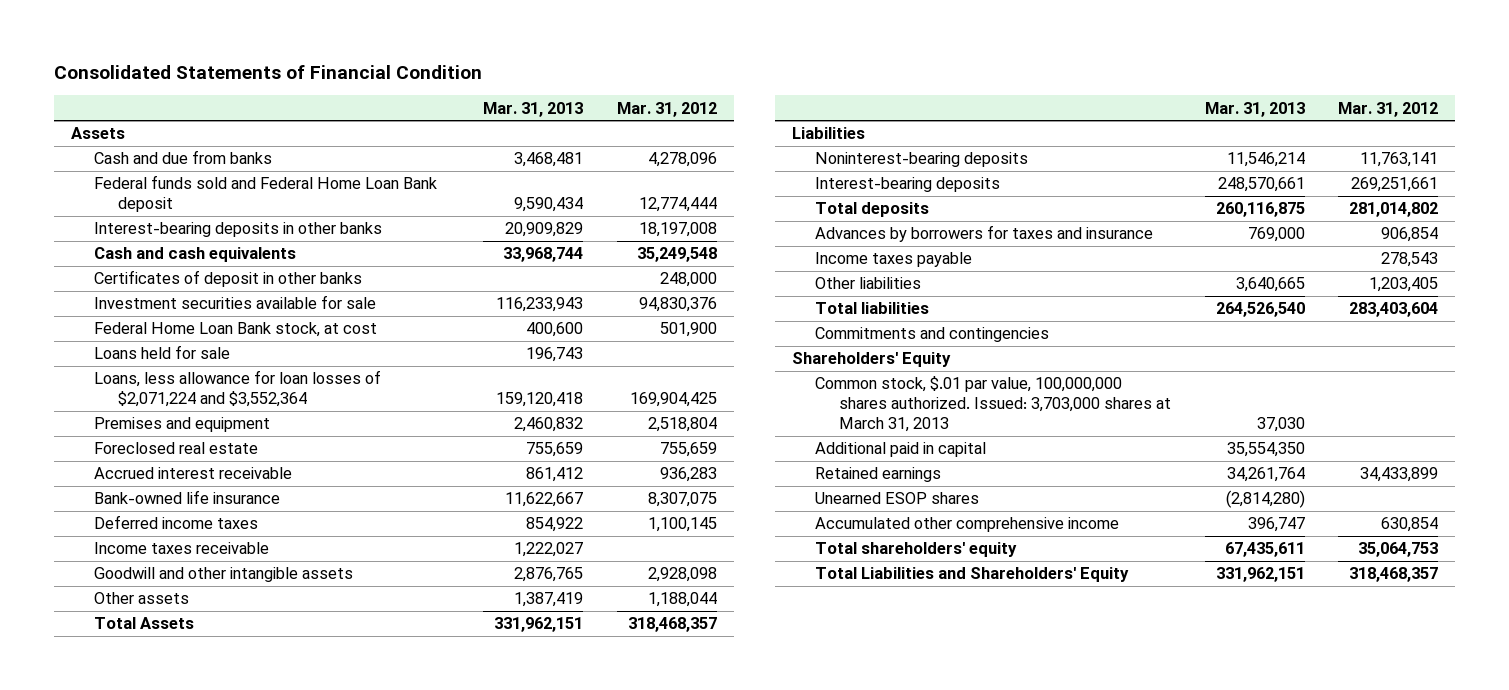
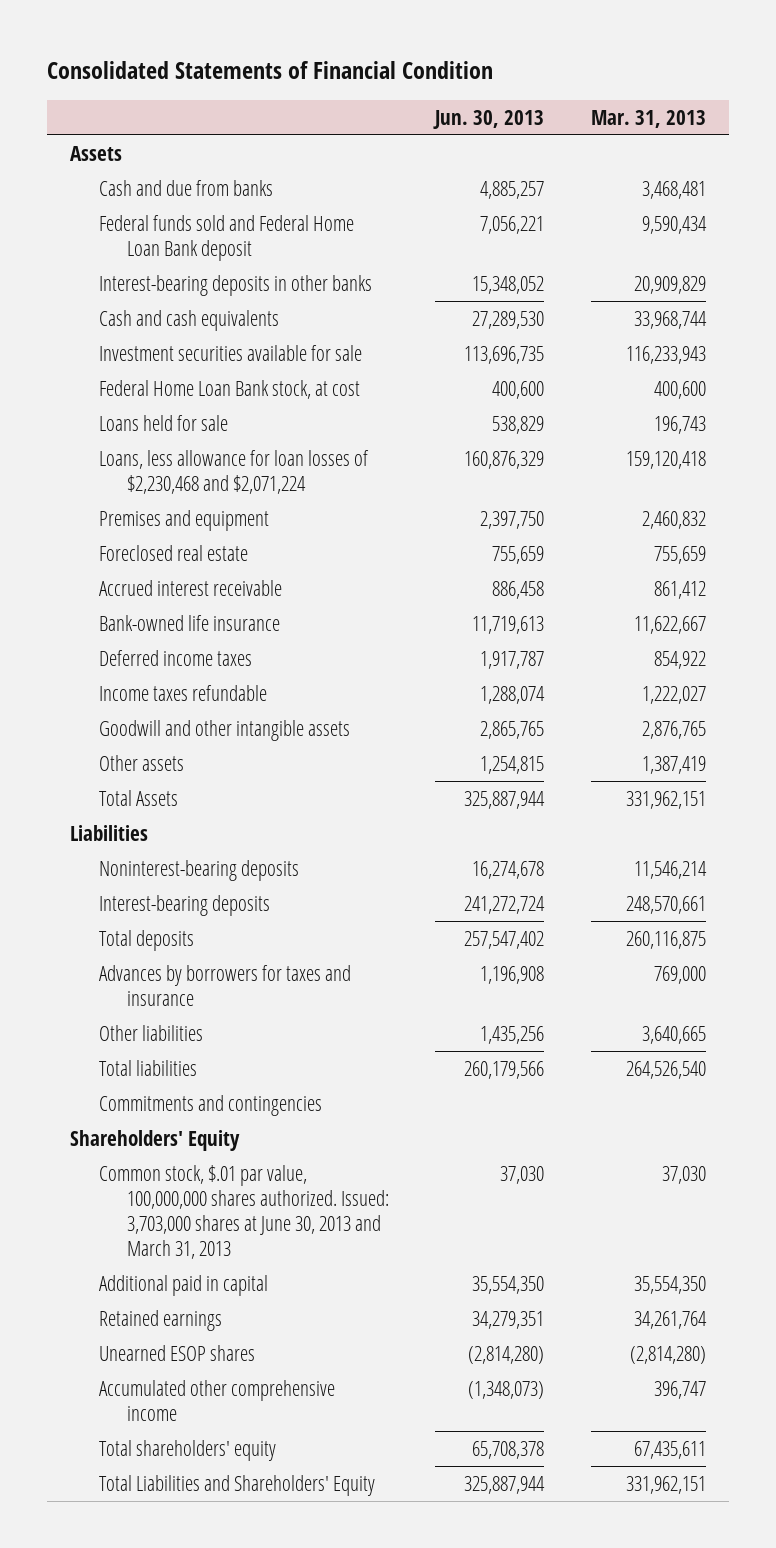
- | Mar. 31, 2013 | Mar. 31, 2012
+ | Jun. 30, 2013 | Mar. 31, 2013
- Certificates of deposit in other banks | | 248,000
- Loans, less allowance for loan losses of $2,071,224 and $3,552,364 | 159,120,418 | 169,904,425
+ Loans, less allowance for loan losses of $2,230,468 and $2,071,224 | 160,876,329 | 159,120,418
- Income taxes receivable | 1,222,027 |
+ Income taxes refundable | 1,288,074 | 1,222,027
- Income taxes payable | | 278,543
- Common stock, $.01 par value, 100,000,000 shares authorized. Issued: 3,703,000 shares at March 31, 2013 | 37,030 |
+ Common stock, $.01 par value, 100,000,000 shares authorized. Issued: 3,703,000 shares at June 30, 2013 and March 31, 2013 | 37,030 | 37,030

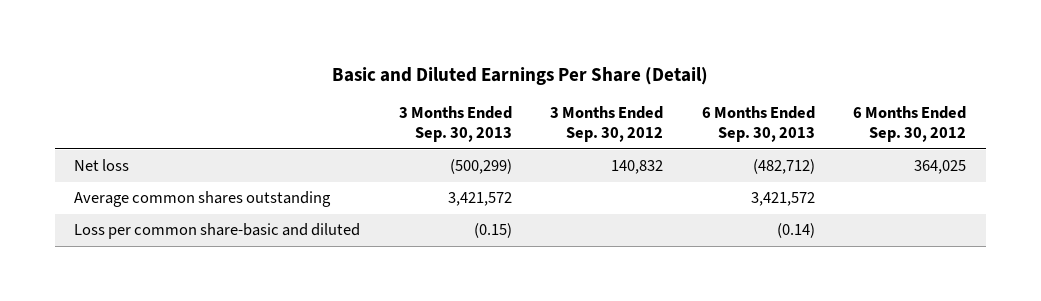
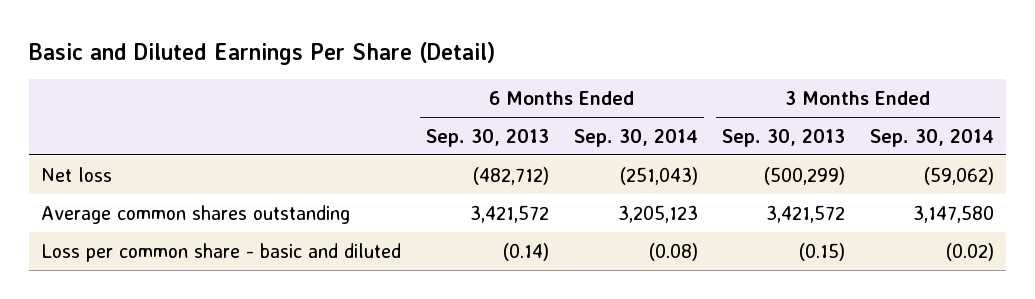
- | 3 Months Ended Sep. 30, 2013 | 3 Months Ended Sep. 30, 2012 | 6 Months Ended Sep. 30, 2013 | 6 Months Ended Sep. 30, 2012
+ | 6 Months Ended Sep. 30, 2013 | 6 Months Ended Sep. 30, 2014 | 3 Months Ended Sep. 30, 2013 | 3 Months Ended Sep. 30, 2014
- Loss per common share-basic and diluted | (0.15) | | (0.14) |
+ Loss per common share - basic and diluted | (0.14) | (0.08) | (0.15) | (0.02)

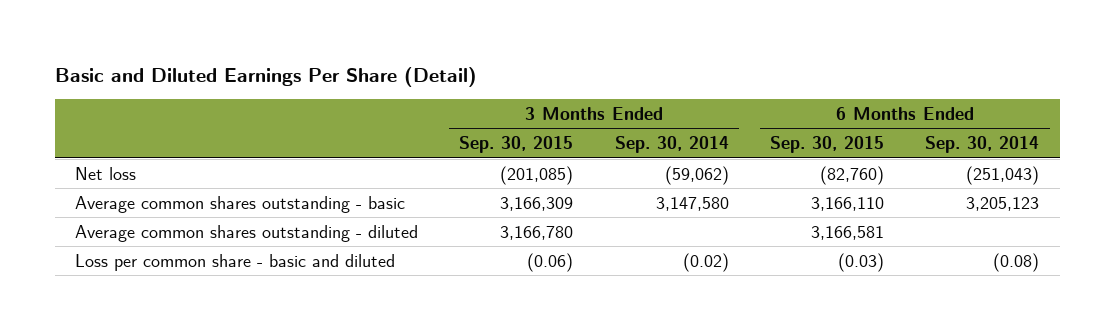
- | 6 Months Ended Sep. 30, 2013 | 6 Months Ended Sep. 30, 2014 | 3 Months Ended Sep. 30, 2013 | 3 Months Ended Sep. 30, 2014
+ | 3 Months Ended Sep. 30, 2015 | 3 Months Ended Sep. 30, 2014 | 6 Months Ended Sep. 30, 2015 | 6 Months Ended Sep. 30, 2014
- Average common shares outstanding | 3,421,572 | 3,205,123 | 3,421,572 | 3,147,580
+ Average common shares outstanding - basic | 3,166,309 | 3,147,580 | 3,166,110 | 3,205,123
+ Average common shares outstanding - diluted | 3,166,780 | | 3,166,581 |

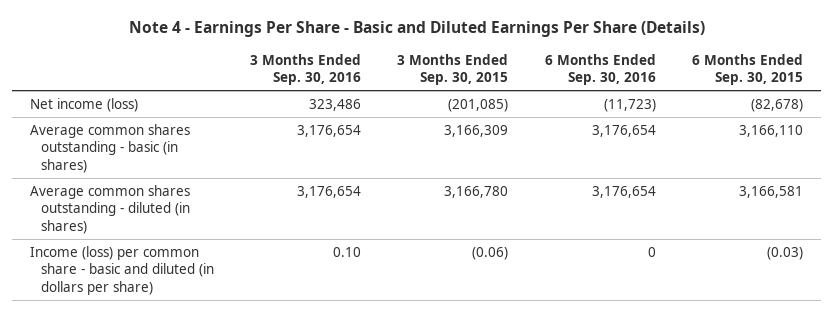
- Basic and Diluted Earnings Per Share (Detail)
+ Note 4 - Earnings Per Share - Basic and Diluted Earnings Per Share (Details)
- | 3 Months Ended Sep. 30, 2015 | 3 Months Ended Sep. 30, 2014 | 6 Months Ended Sep. 30, 2015 | 6 Months Ended Sep. 30, 2014
+ | 3 Months Ended Sep. 30, 2016 | 3 Months Ended Sep. 30, 2015 | 6 Months Ended Sep. 30, 2016 | 6 Months Ended Sep. 30, 2015
- Net loss | (201,085) | (59,062) | (82,760) | (251,043)
- Average common shares outstanding - basic | 3,166,309 | 3,147,580 | 3,166,110 | 3,205,123
- Average common shares outstanding - diluted | 3,166,780 | | 3,166,581 |
- Loss per common share - basic and diluted | (0.06) | (0.02) | (0.03) | (0.08)
+ Net income (loss) | 323,486 | (201,085) | (11,723) | (82,678)
+ Average common shares outstanding - basic (in shares) | 3,176,654 | 3,166,309 | 3,176,654 | 3,166,110
+ Average common shares outstanding - diluted (in shares) | 3,176,654 | 3,166,780 | 3,176,654 | 3,166,581
+ Income (loss) per common share - basic and diluted (in dollars per share) | 0.10 | (0.06) | 0 | (0.03)

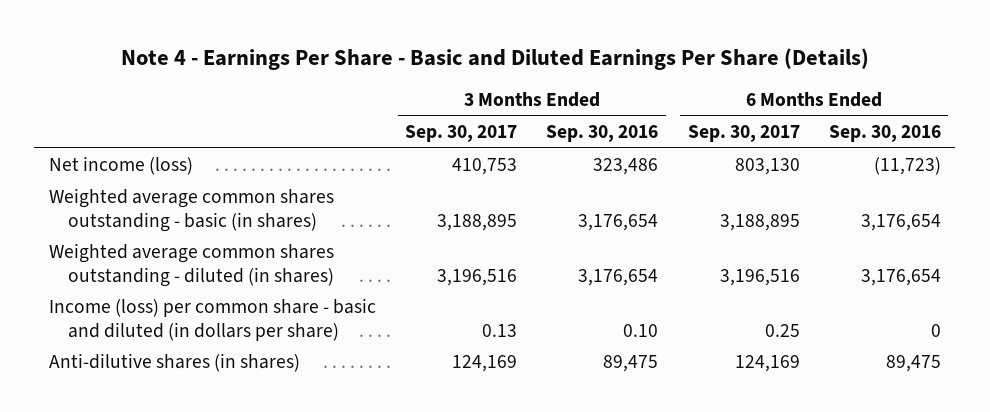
- | 3 Months Ended Sep. 30, 2016 | 3 Months Ended Sep. 30, 2015 | 6 Months Ended Sep. 30, 2016 | 6 Months Ended Sep. 30, 2015
+ | 3 Months Ended Sep. 30, 2017 | 3 Months Ended Sep. 30, 2016 | 6 Months Ended Sep. 30, 2017 | 6 Months Ended Sep. 30, 2016
- Average common shares outstanding - basic (in shares) | 3,176,654 | 3,166,309 | 3,176,654 | 3,166,110
- Average common shares outstanding - diluted (in shares) | 3,176,654 | 3,166,780 | 3,176,654 | 3,166,581
+ Weighted average common shares outstanding - basic (in shares) | 3,188,895 | 3,176,654 | 3,188,895 | 3,176,654
+ Weighted average common shares outstanding - diluted (in shares) | 3,196,516 | 3,176,654 | 3,196,516 | 3,176,654
+ Anti-dilutive shares (in shares) | 124,169 | 89,475 | 124,169 | 89,475

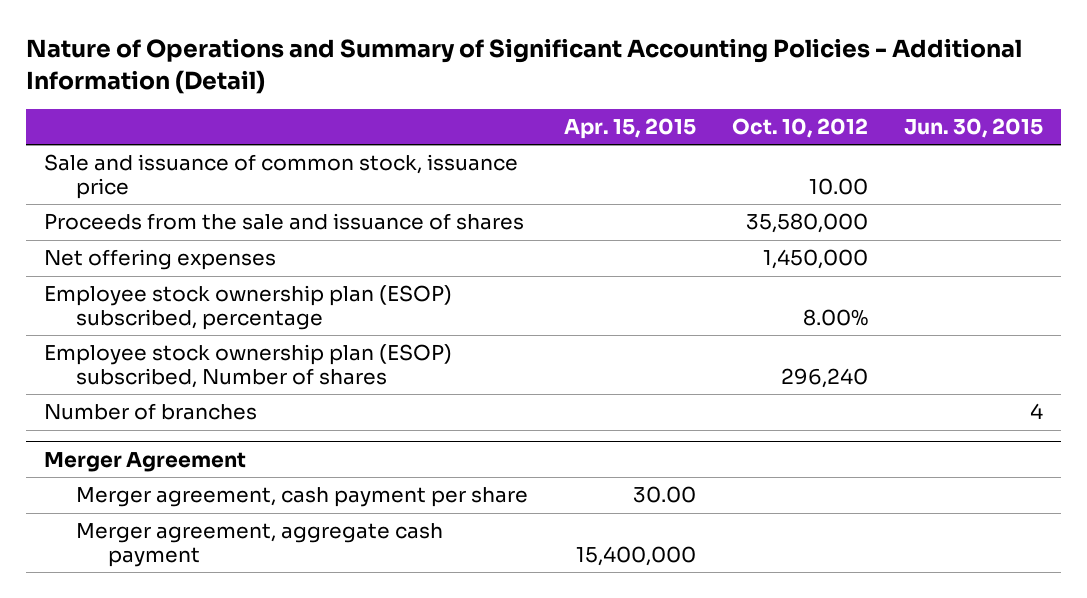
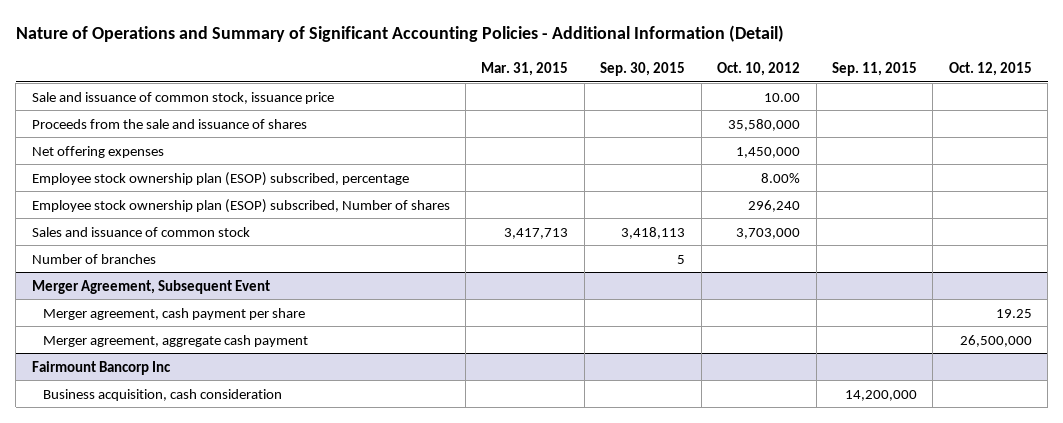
- | Apr. 15, 2015 | Oct. 10, 2012 | Jun. 30, 2015
+ | Mar. 31, 2015 | Sep. 30, 2015 | Oct. 10, 2012 | Sep. 11, 2015 | Oct. 12, 2015
+ Sales and issuance of common stock | 3,417,713 | 3,418,113 | 3,703,000 | |
- Merger Agreement
+ Merger Agreement, Subsequent Event
+ Fairmount Bancorp Inc
+ Business acquisition, cash consideration | | | | 14,200,000 |

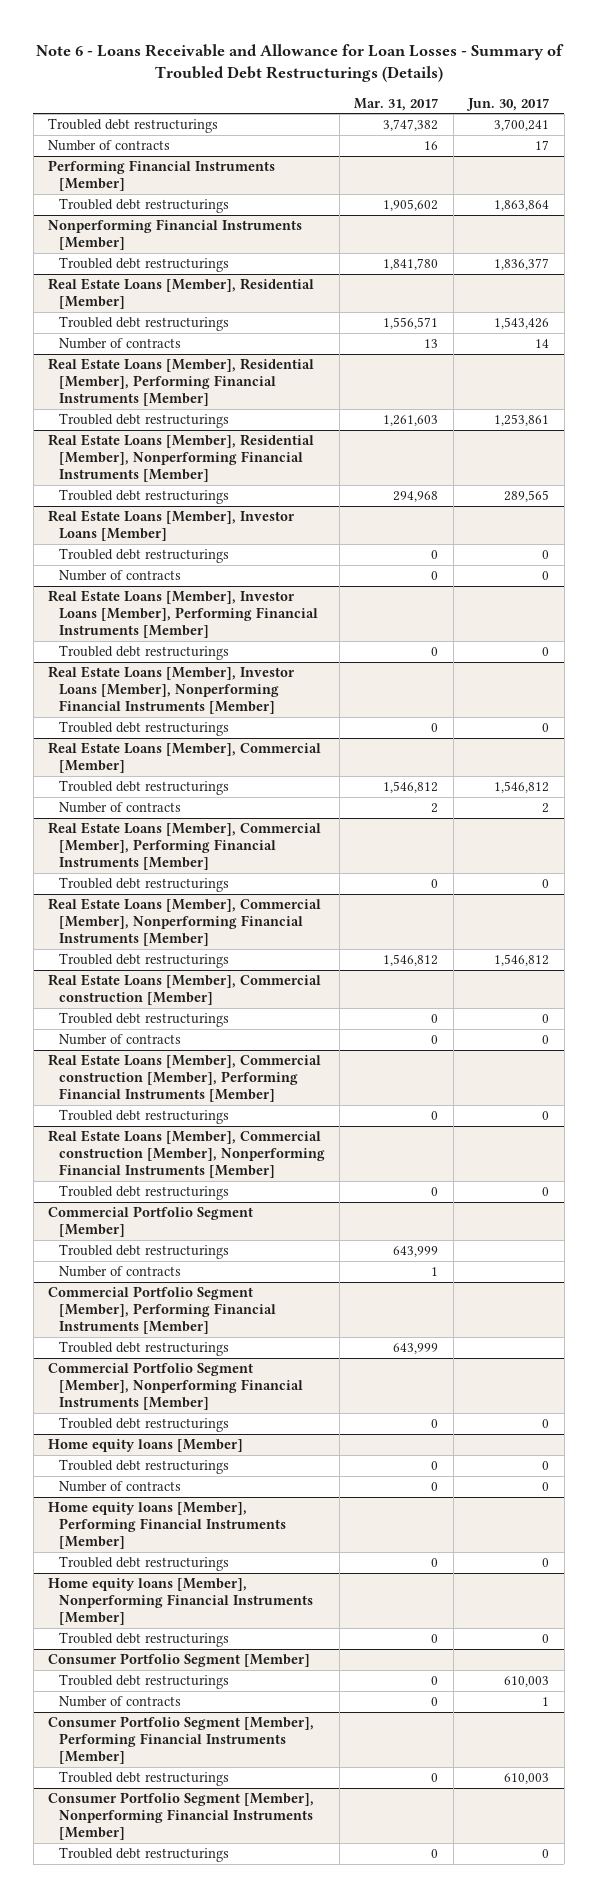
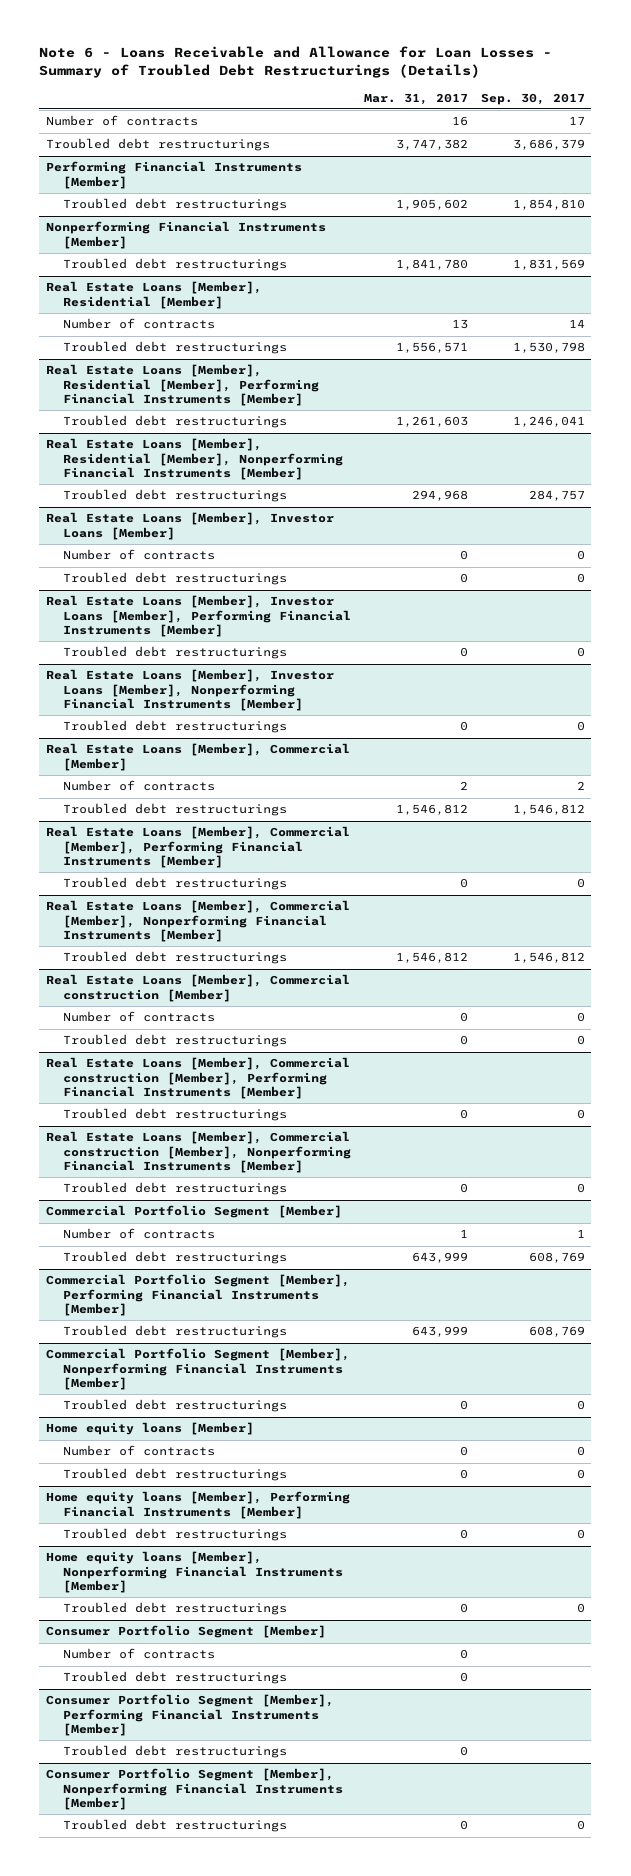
- | Mar. 31, 2017 | Jun. 30, 2017
+ | Mar. 31, 2017 | Sep. 30, 2017
moved down: Troubled debt restructurings | 3,747,382 | 3,686,379
@ Real Estate Loans [Member], Residential [Member]
moved down: Troubled debt restructurings | 1,556,571 | 1,530,798
@ Real Estate Loans [Member], Investor Loans [Member]
moved down: Troubled debt restructurings | 0 | 0
@ Real Estate Loans [Member], Commercial [Member]
moved down: Troubled debt restructurings | 1,546,812 | 1,546,812
@ Real Estate Loans [Member], Commercial construction [Member]
moved down: Troubled debt restructurings | 0 | 0
@ Commercial Portfolio Segment [Member]
moved down: Troubled debt restructurings | 643,999 | 608,769
@ Home equity loans [Member]
moved down: Troubled debt restructurings | 0 | 0
@ Consumer Portfolio Segment [Member]
moved down: Troubled debt restructurings | 0 |

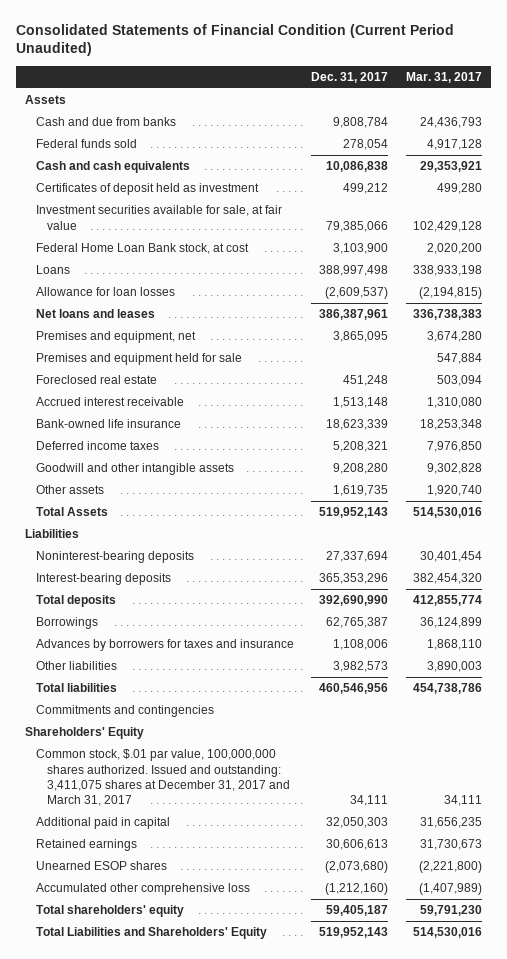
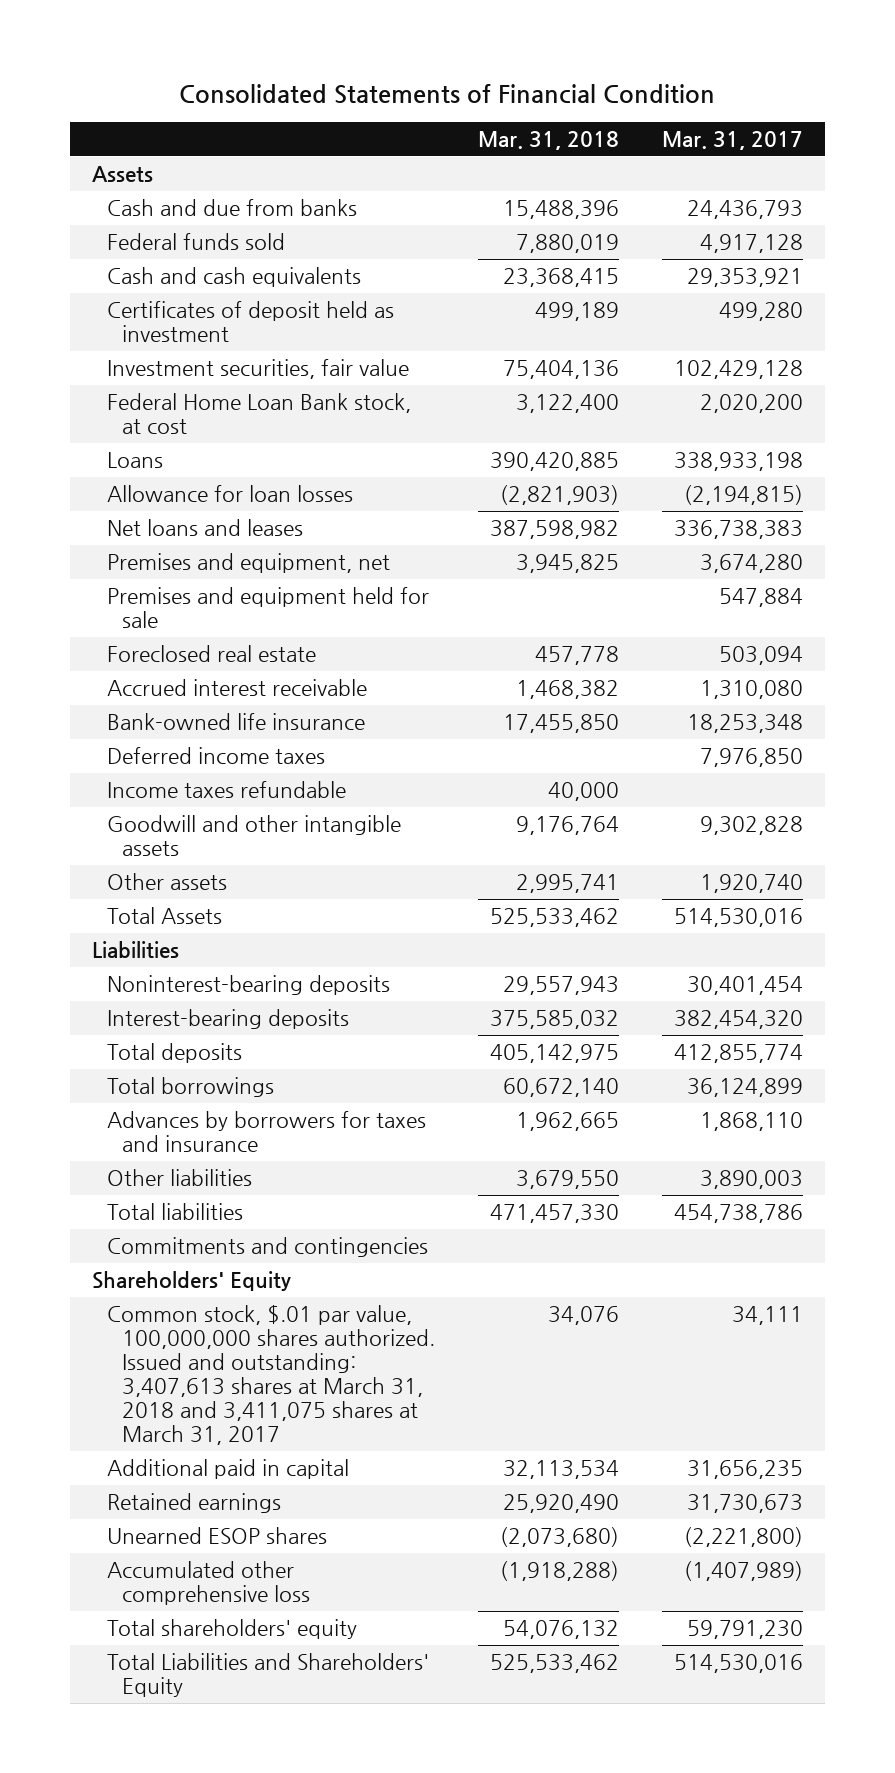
- Consolidated Statements of Financial Condition (Current Period Unaudited)
+ Consolidated Statements of Financial Condition
- | Dec. 31, 2017 | Mar. 31, 2017
+ | Mar. 31, 2018 | Mar. 31, 2017
- Investment securities available for sale, at fair value | 79,385,066 | 102,429,128
+ Investment securities, fair value | 75,404,136 | 102,429,128
+ Income taxes refundable | 40,000 |
- Borrowings | 62,765,387 | 36,124,899
+ Total borrowings | 60,672,140 | 36,124,899
- Common stock, $.01 par value, 100,000,000 shares authorized. Issued and outstanding: 3,411,075 shares at December 31, 2017 and March 31, 2017 | 34,111 | 34,111
+ Common stock, $.01 par value, 100,000,000 shares authorized. Issued and outstanding: 3,407,613 shares at March 31, 2018 and 3,411,075 shares at March 31, 2017 | 34,076 | 34,111

